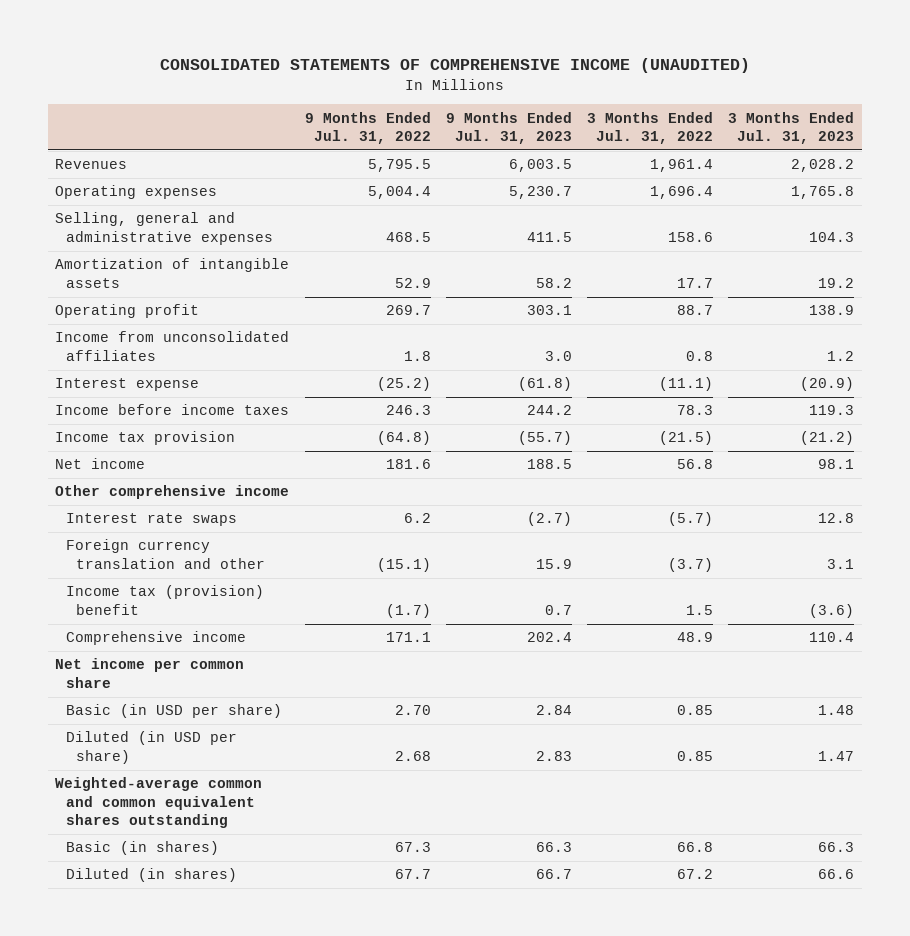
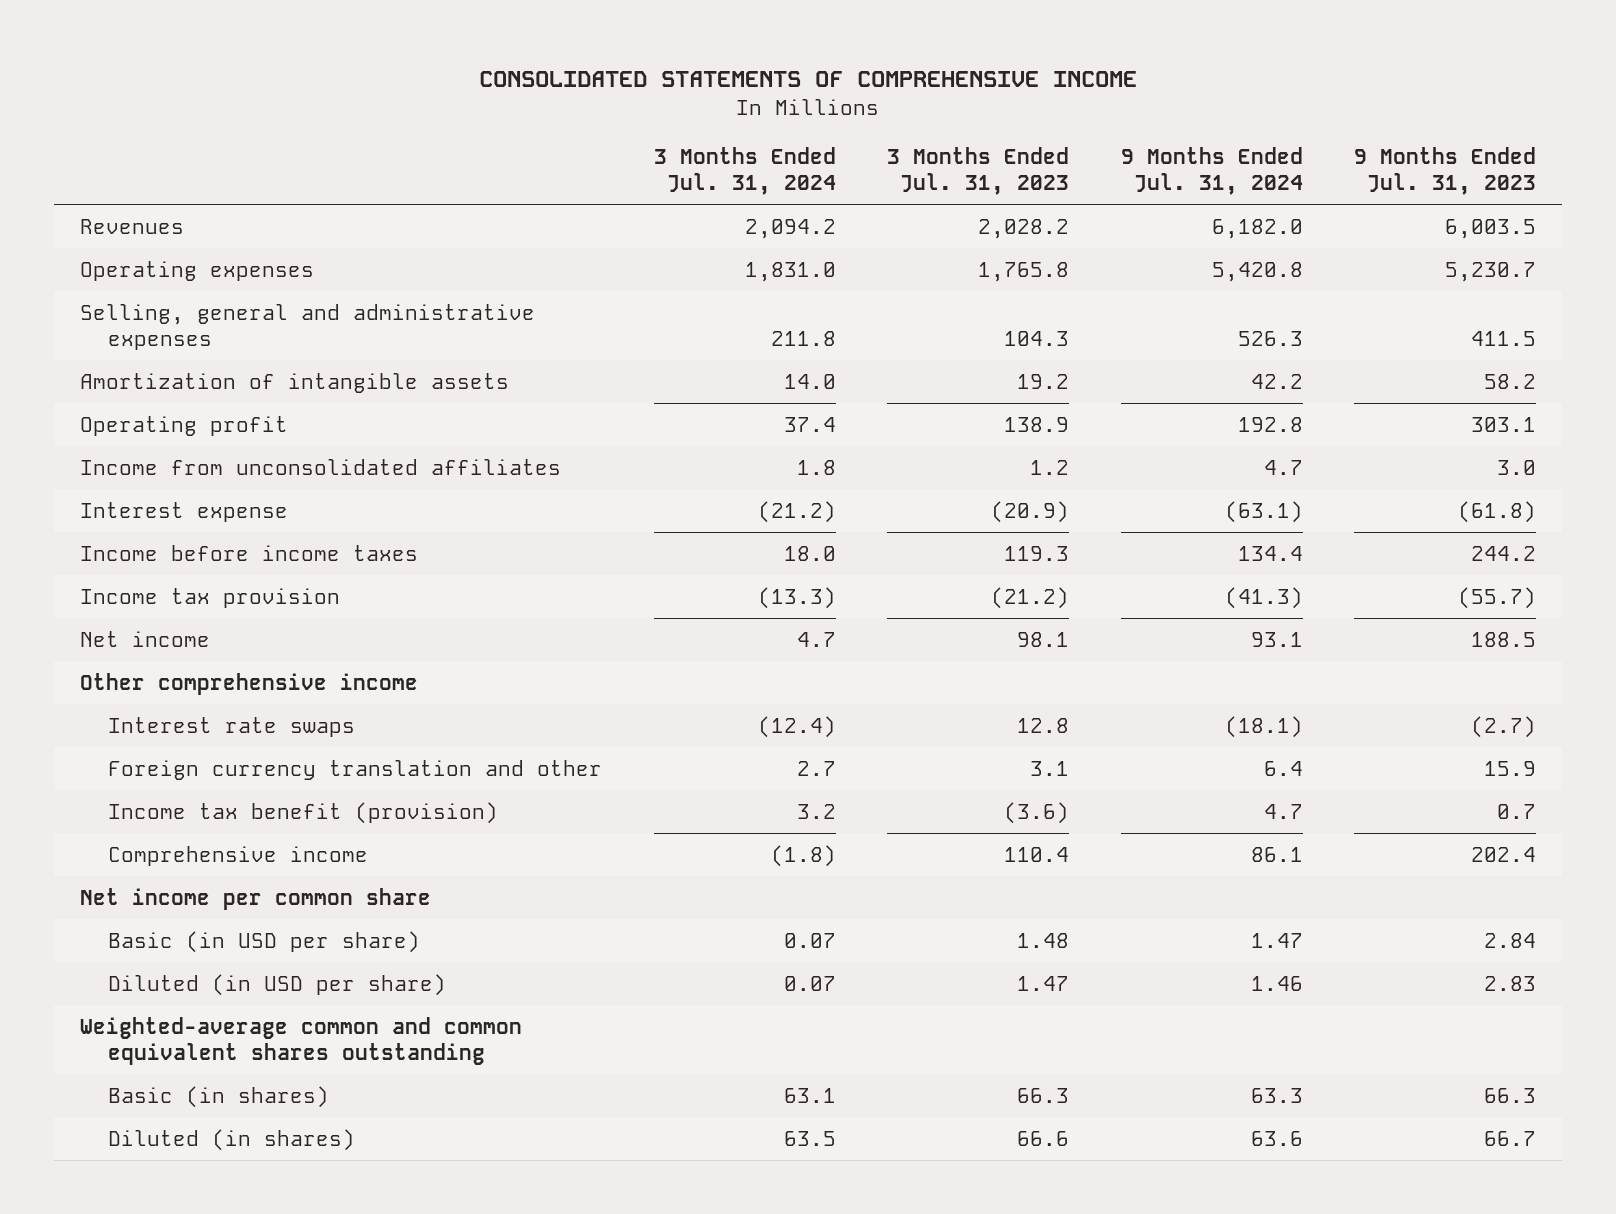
- CONSOLIDATED STATEMENTS OF COMPREHENSIVE INCOME (UNAUDITED)
+ CONSOLIDATED STATEMENTS OF COMPREHENSIVE INCOME
- | 9 Months Ended Jul. 31, 2022 | 9 Months Ended Jul. 31, 2023 | 3 Months Ended Jul. 31, 2022 | 3 Months Ended Jul. 31, 2023
+ | 3 Months Ended Jul. 31, 2024 | 3 Months Ended Jul. 31, 2023 | 9 Months Ended Jul. 31, 2024 | 9 Months Ended Jul. 31, 2023
- Income tax (provision) benefit | (1.7) | 0.7 | 1.5 | (3.6)
+ Income tax benefit (provision) | 3.2 | (3.6) | 4.7 | 0.7

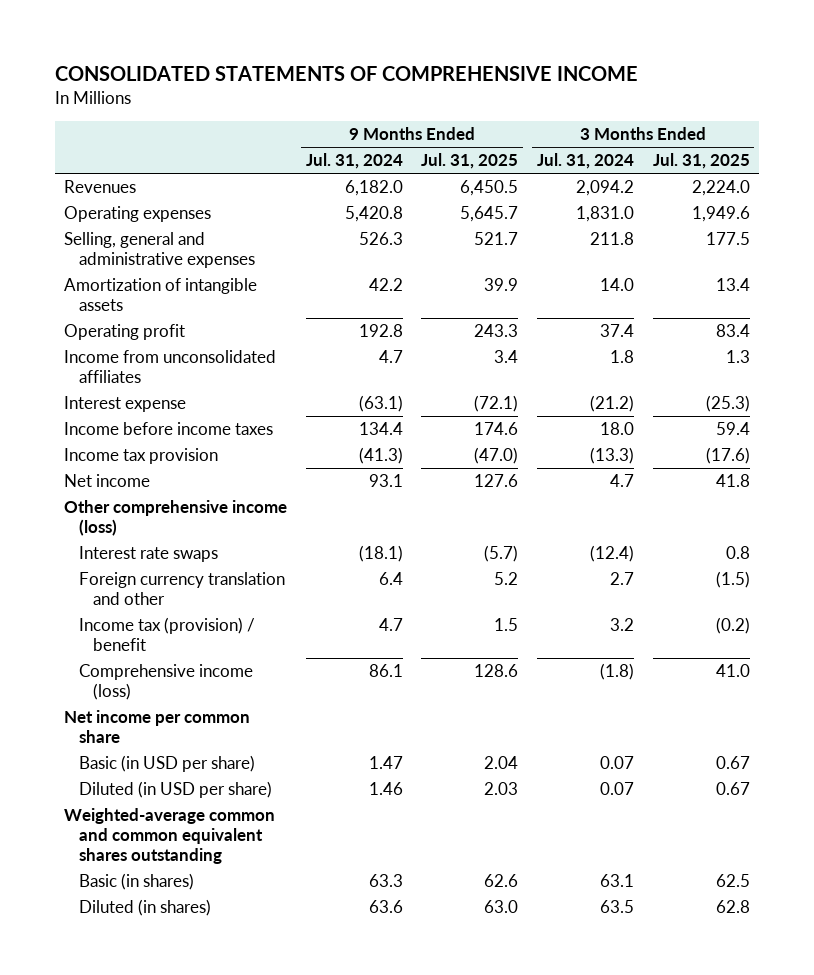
- | 3 Months Ended Jul. 31, 2024 | 3 Months Ended Jul. 31, 2023 | 9 Months Ended Jul. 31, 2024 | 9 Months Ended Jul. 31, 2023
+ | 9 Months Ended Jul. 31, 2024 | 9 Months Ended Jul. 31, 2025 | 3 Months Ended Jul. 31, 2024 | 3 Months Ended Jul. 31, 2025
- Other comprehensive income
+ Other comprehensive income (loss)
- Income tax benefit (provision) | 3.2 | (3.6) | 4.7 | 0.7
- Comprehensive income | (1.8) | 110.4 | 86.1 | 202.4
+ Income tax (provision) / benefit | 4.7 | 1.5 | 3.2 | (0.2)
+ Comprehensive income (loss) | 86.1 | 128.6 | (1.8) | 41.0

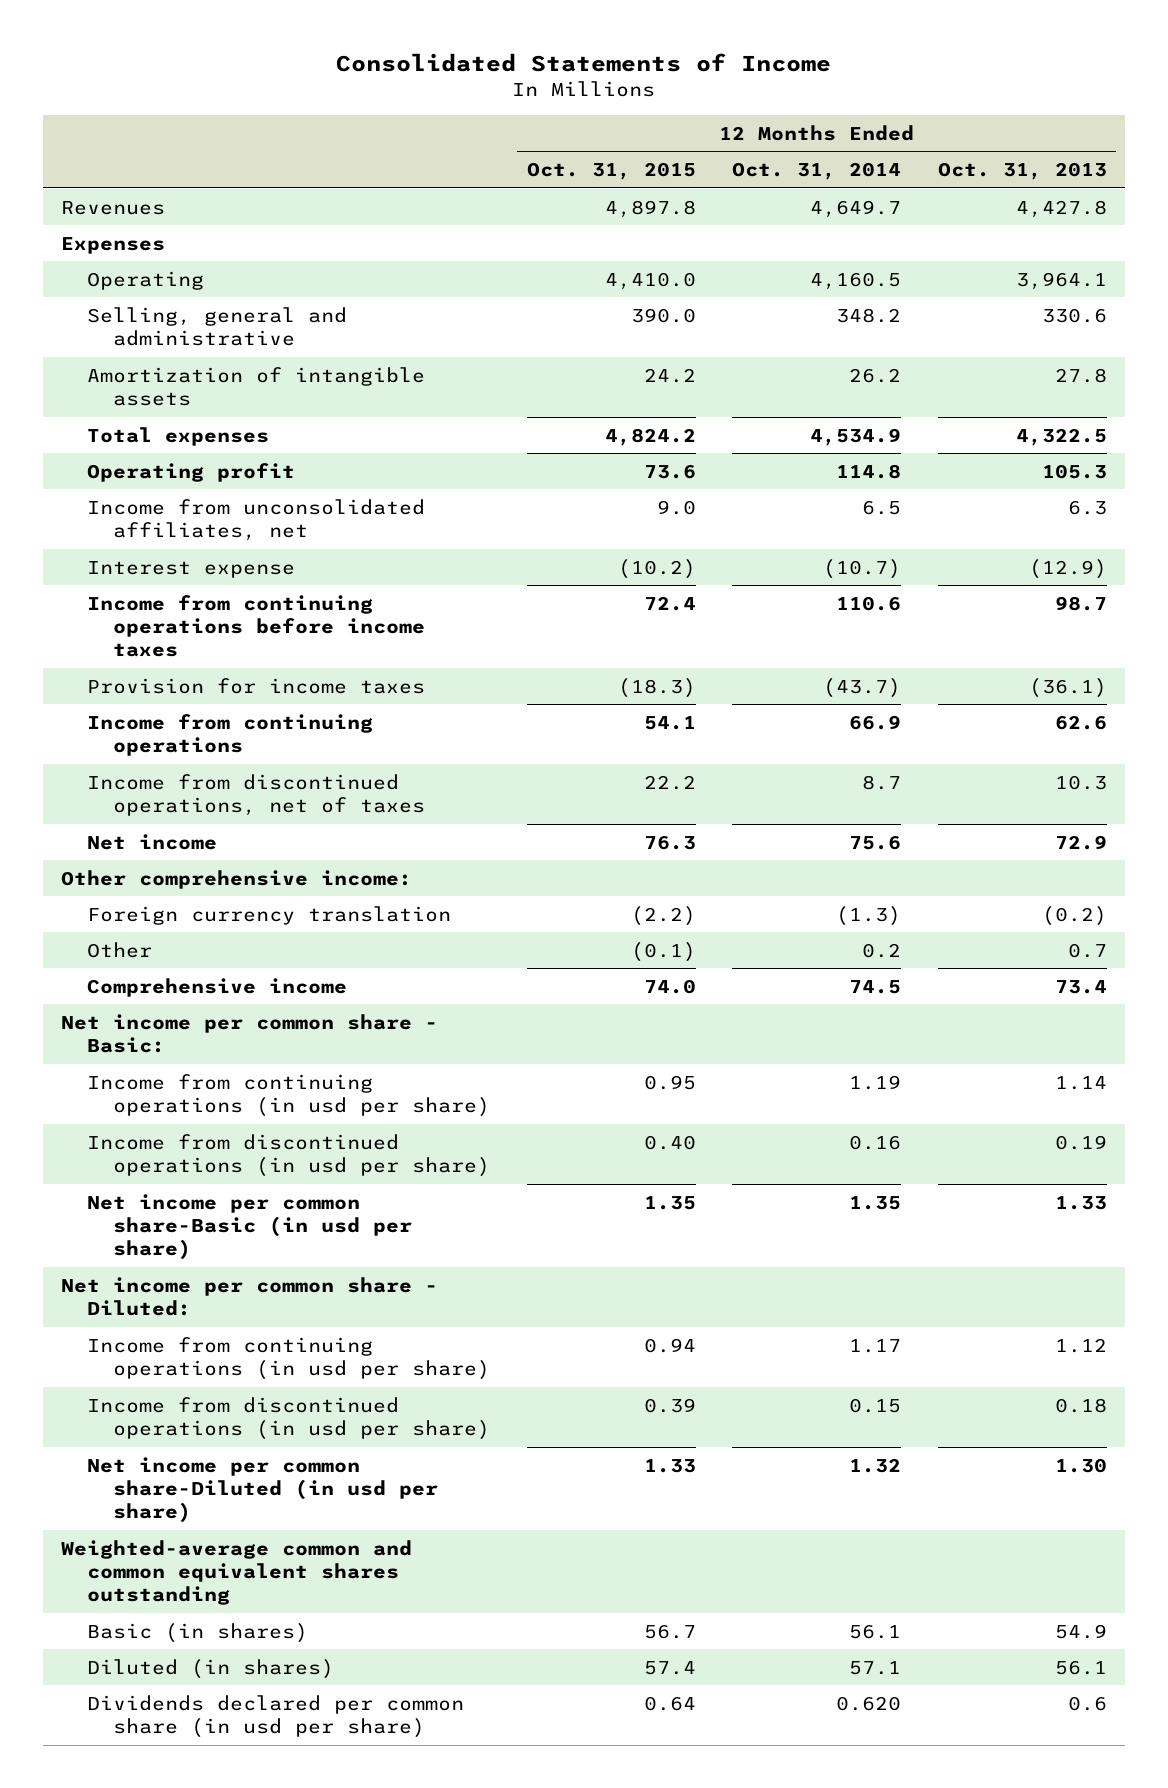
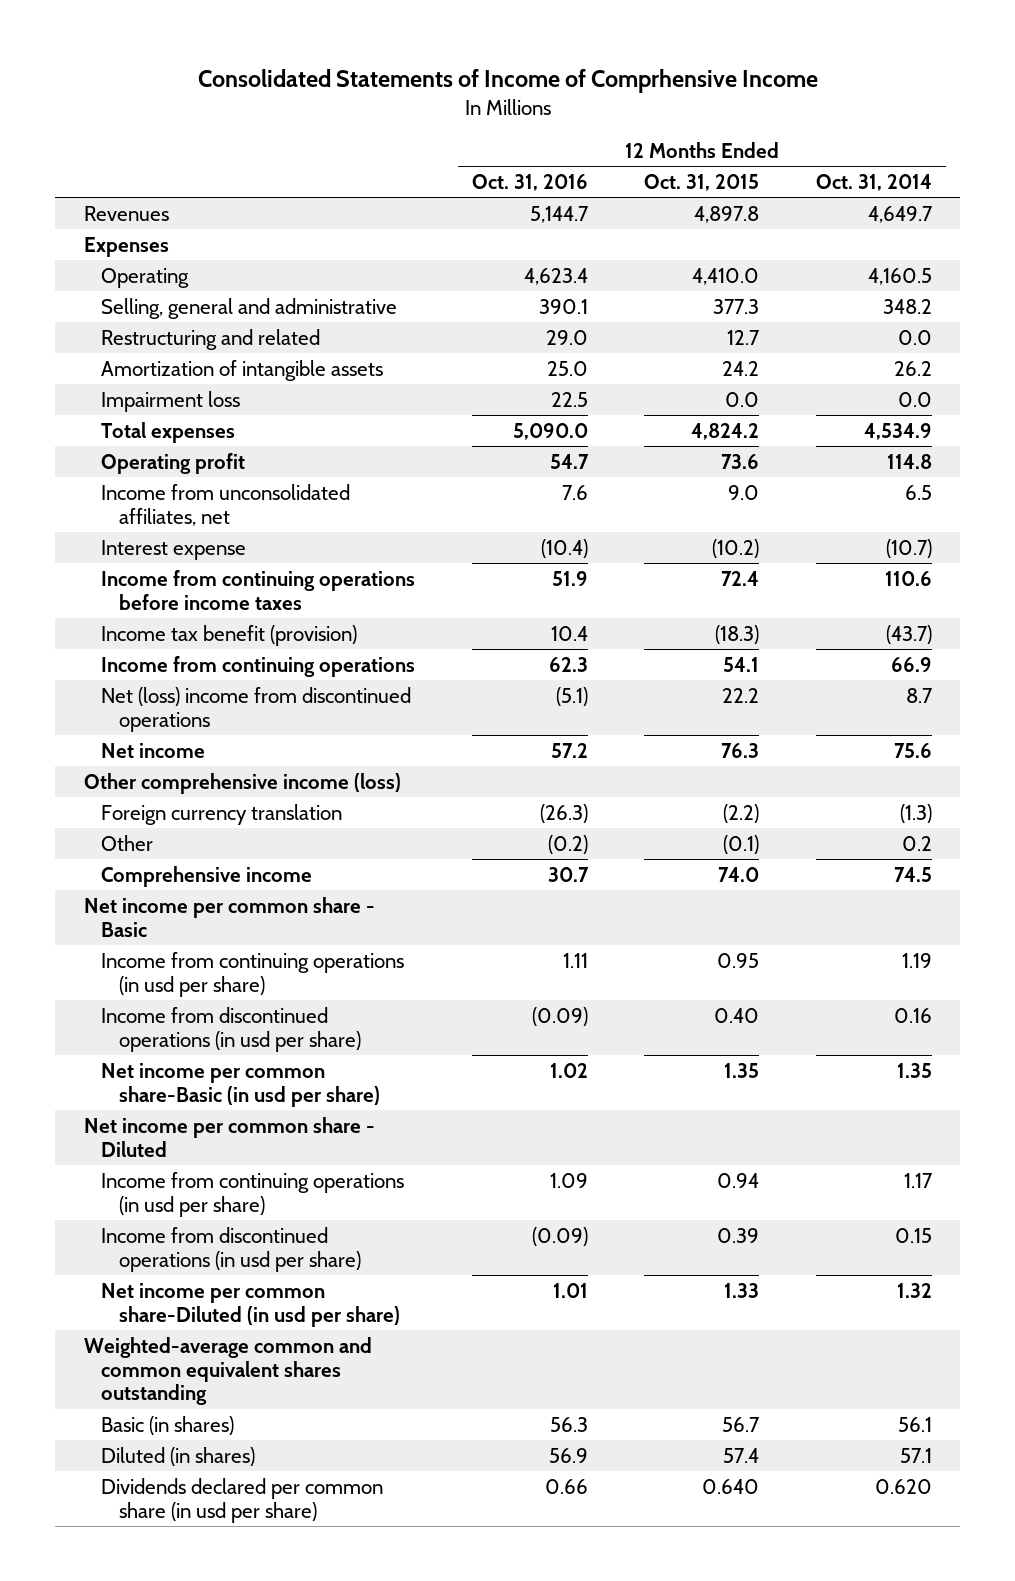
- Consolidated Statements of Income
+ Consolidated Statements of Income of Comprhensive Income
- | 12 Months Ended Oct. 31, 2015 | 12 Months Ended Oct. 31, 2014 | 12 Months Ended Oct. 31, 2013
+ | 12 Months Ended Oct. 31, 2016 | 12 Months Ended Oct. 31, 2015 | 12 Months Ended Oct. 31, 2014
- Selling, general and administrative | 390.0 | 348.2 | 330.6
+ Selling, general and administrative | 390.1 | 377.3 | 348.2
+ Restructuring and related | 29.0 | 12.7 | 0.0
+ Impairment loss | 22.5 | 0.0 | 0.0
- Provision for income taxes | (18.3) | (43.7) | (36.1)
+ Income tax benefit (provision) | 10.4 | (18.3) | (43.7)
- Income from discontinued operations, net of taxes | 22.2 | 8.7 | 10.3
+ Net (loss) income from discontinued operations | (5.1) | 22.2 | 8.7
- Other comprehensive income:
+ Other comprehensive income (loss)
- Net income per common share - Basic:
+ Net income per common share - Basic
- Net income per common share - Diluted:
+ Net income per common share - Diluted
- Dividends declared per common share (in usd per share) | 0.64 | 0.620 | 0.6
+ Dividends declared per common share (in usd per share) | 0.66 | 0.640 | 0.620

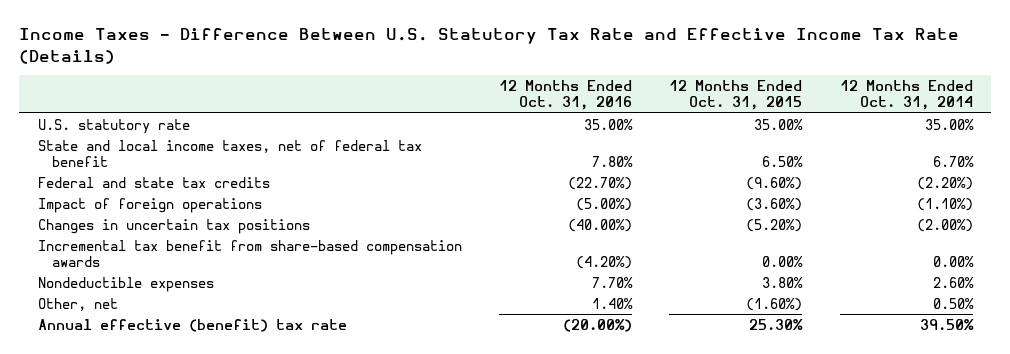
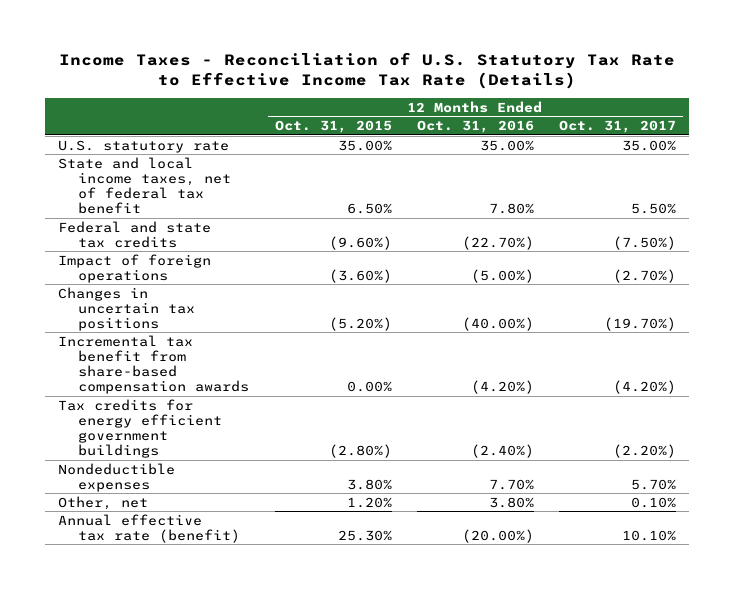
- Income Taxes - Difference Between U.S. Statutory Tax Rate and Effective Income Tax Rate (Details)
+ Income Taxes - Reconciliation of U.S. Statutory Tax Rate to Effective Income Tax Rate (Details)
- | 12 Months Ended Oct. 31, 2016 | 12 Months Ended Oct. 31, 2015 | 12 Months Ended Oct. 31, 2014
+ | 12 Months Ended Oct. 31, 2015 | 12 Months Ended Oct. 31, 2016 | 12 Months Ended Oct. 31, 2017
+ Tax credits for energy efficient government buildings | (2.80%) | (2.40%) | (2.20%)
- Other, net | 1.40% | (1.60%) | 0.50%
- Annual effective (benefit) tax rate | (20.00%) | 25.30% | 39.50%
+ Other, net | 1.20% | 3.80% | 0.10%
+ Annual effective tax rate (benefit) | 25.30% | (20.00%) | 10.10%

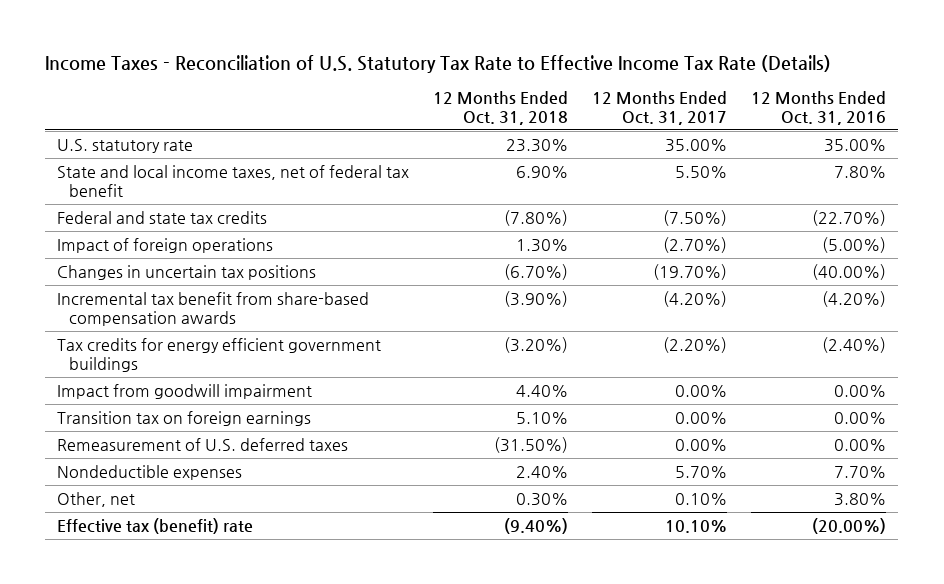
- | 12 Months Ended Oct. 31, 2015 | 12 Months Ended Oct. 31, 2016 | 12 Months Ended Oct. 31, 2017
+ | 12 Months Ended Oct. 31, 2018 | 12 Months Ended Oct. 31, 2017 | 12 Months Ended Oct. 31, 2016
+ Impact from goodwill impairment | 4.40% | 0.00% | 0.00%
+ Transition tax on foreign earnings | 5.10% | 0.00% | 0.00%
+ Remeasurement of U.S. deferred taxes | (31.50%) | 0.00% | 0.00%
- Annual effective tax rate (benefit) | 25.30% | (20.00%) | 10.10%
+ Effective tax (benefit) rate | (9.40%) | 10.10% | (20.00%)

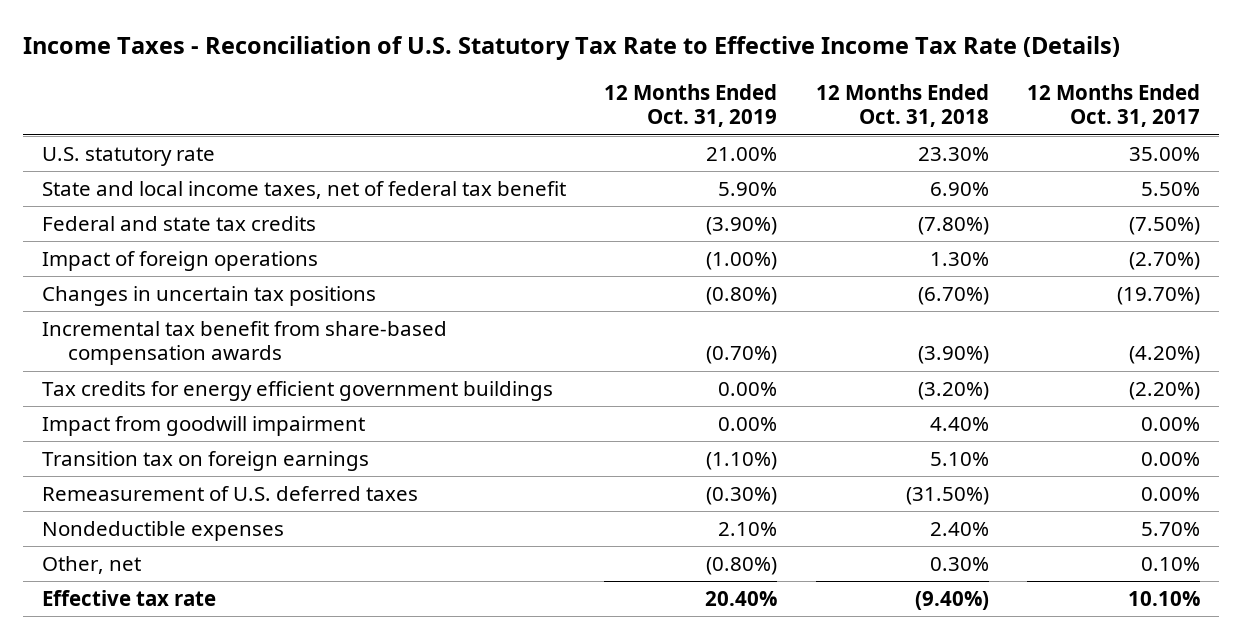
- | 12 Months Ended Oct. 31, 2018 | 12 Months Ended Oct. 31, 2017 | 12 Months Ended Oct. 31, 2016
+ | 12 Months Ended Oct. 31, 2019 | 12 Months Ended Oct. 31, 2018 | 12 Months Ended Oct. 31, 2017
- Effective tax (benefit) rate | (9.40%) | 10.10% | (20.00%)
+ Effective tax rate | 20.40% | (9.40%) | 10.10%

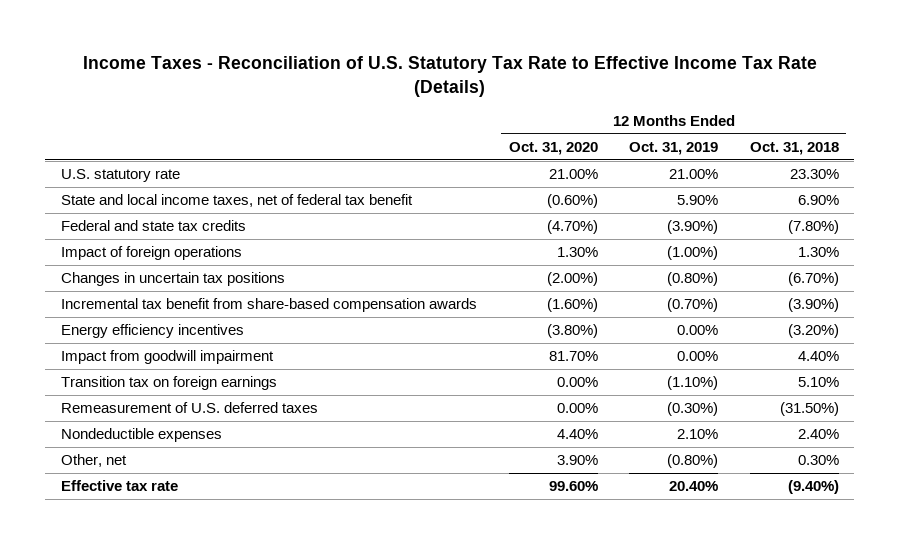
- | 12 Months Ended Oct. 31, 2019 | 12 Months Ended Oct. 31, 2018 | 12 Months Ended Oct. 31, 2017
+ | 12 Months Ended Oct. 31, 2020 | 12 Months Ended Oct. 31, 2019 | 12 Months Ended Oct. 31, 2018
- Tax credits for energy efficient government buildings | 0.00% | (3.20%) | (2.20%)
+ Energy efficiency incentives | (3.80%) | 0.00% | (3.20%)

